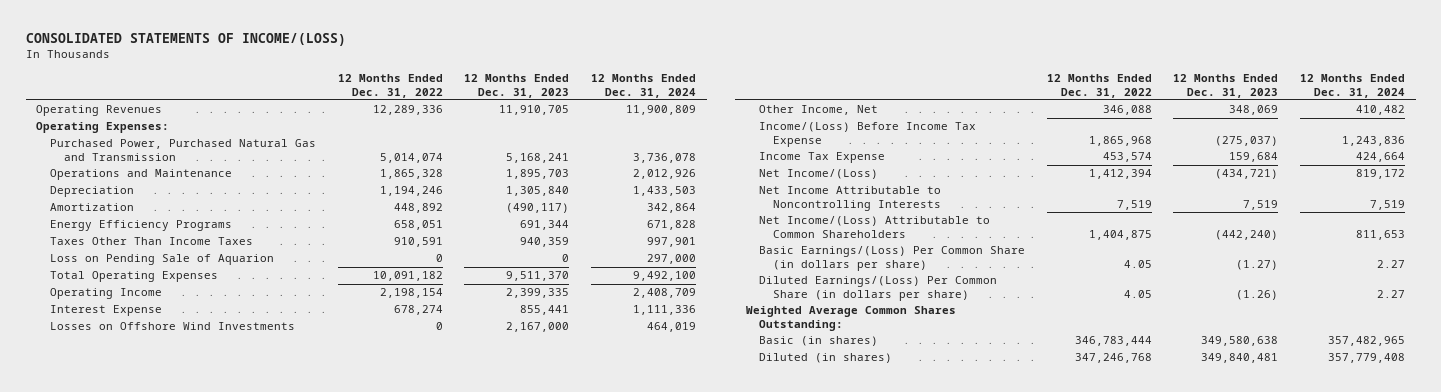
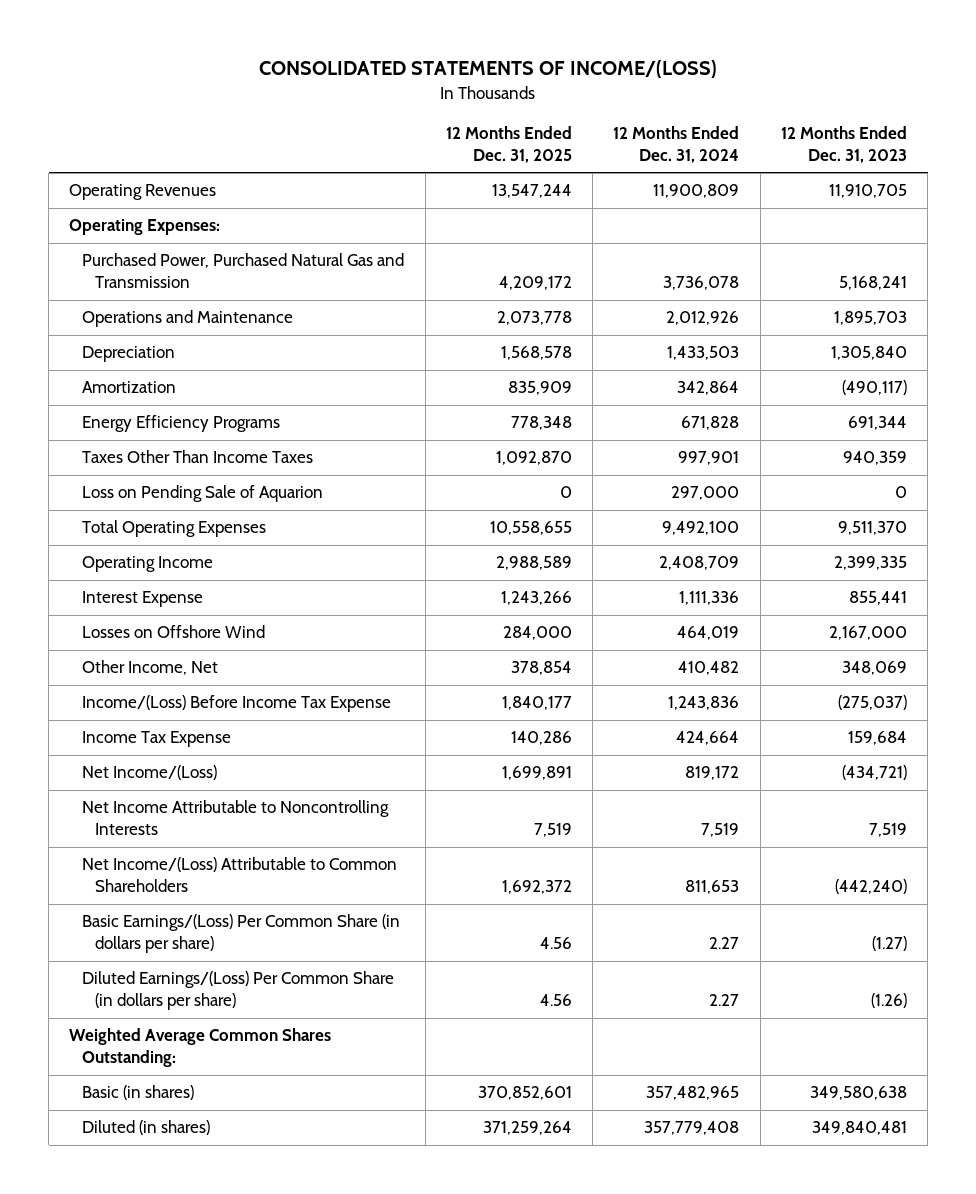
- | 12 Months Ended Dec. 31, 2022 | 12 Months Ended Dec. 31, 2023 | 12 Months Ended Dec. 31, 2024
+ | 12 Months Ended Dec. 31, 2025 | 12 Months Ended Dec. 31, 2024 | 12 Months Ended Dec. 31, 2023
- Losses on Offshore Wind Investments | 0 | 2,167,000 | 464,019
+ Losses on Offshore Wind | 284,000 | 464,019 | 2,167,000

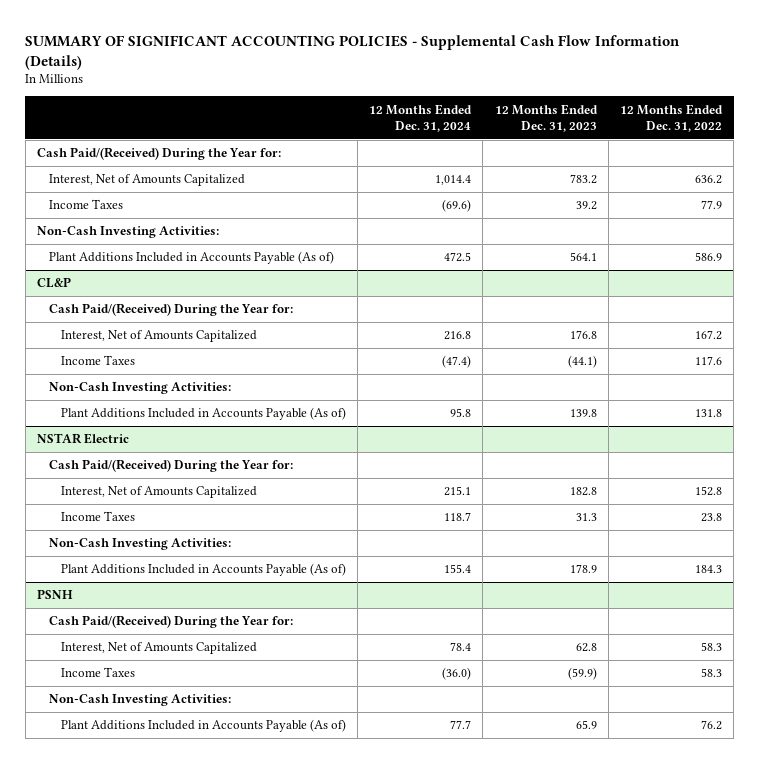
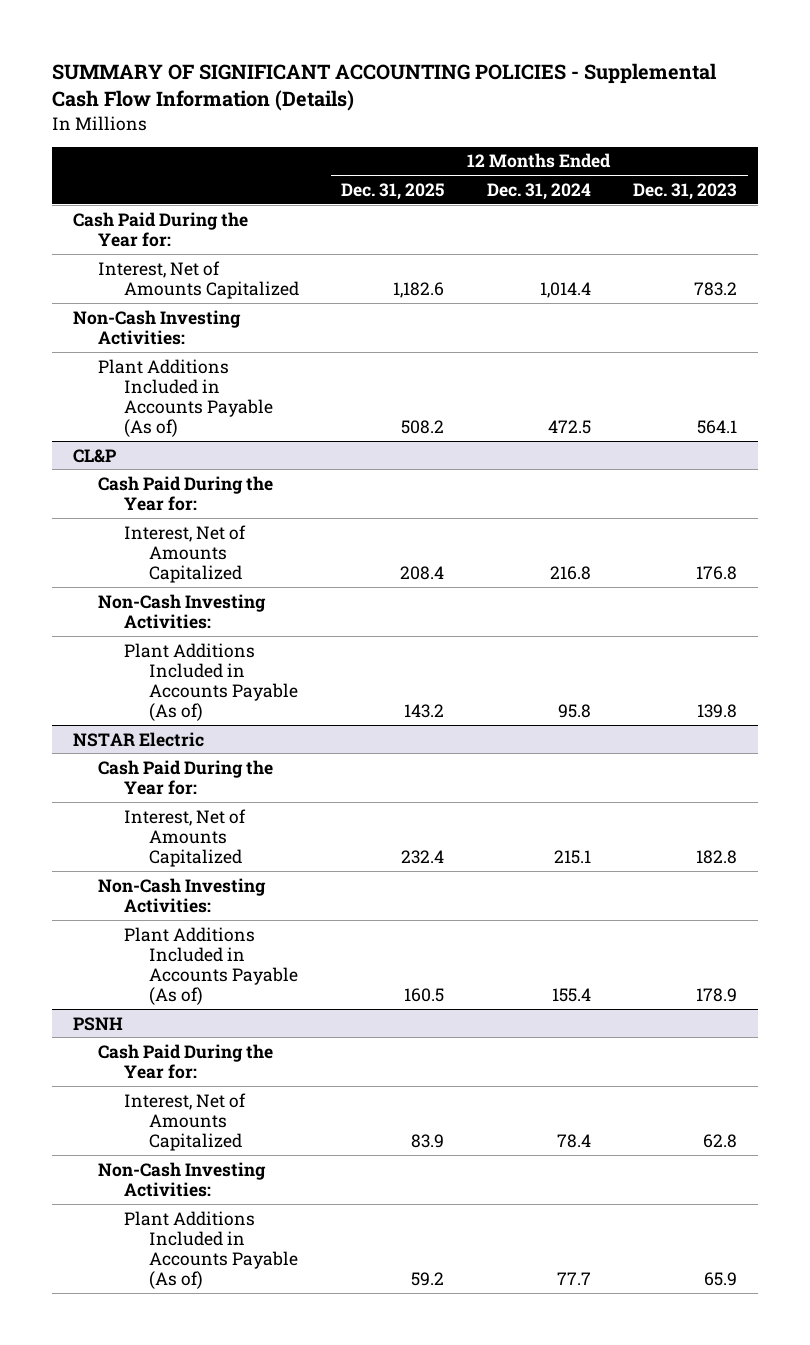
- | 12 Months Ended Dec. 31, 2024 | 12 Months Ended Dec. 31, 2023 | 12 Months Ended Dec. 31, 2022
+ | 12 Months Ended Dec. 31, 2025 | 12 Months Ended Dec. 31, 2024 | 12 Months Ended Dec. 31, 2023
- Cash Paid/(Received) During the Year for:
+ Cash Paid During the Year for:
- Income Taxes | (69.6) | 39.2 | 77.9
@ CL&P
- Cash Paid/(Received) During the Year for:
+ Cash Paid During the Year for:
- Income Taxes | (47.4) | (44.1) | 117.6
@ NSTAR Electric
- Cash Paid/(Received) During the Year for:
+ Cash Paid During the Year for:
- Income Taxes | 118.7 | 31.3 | 23.8
@ PSNH
- Cash Paid/(Received) During the Year for:
+ Cash Paid During the Year for:
- Income Taxes | (36.0) | (59.9) | 58.3

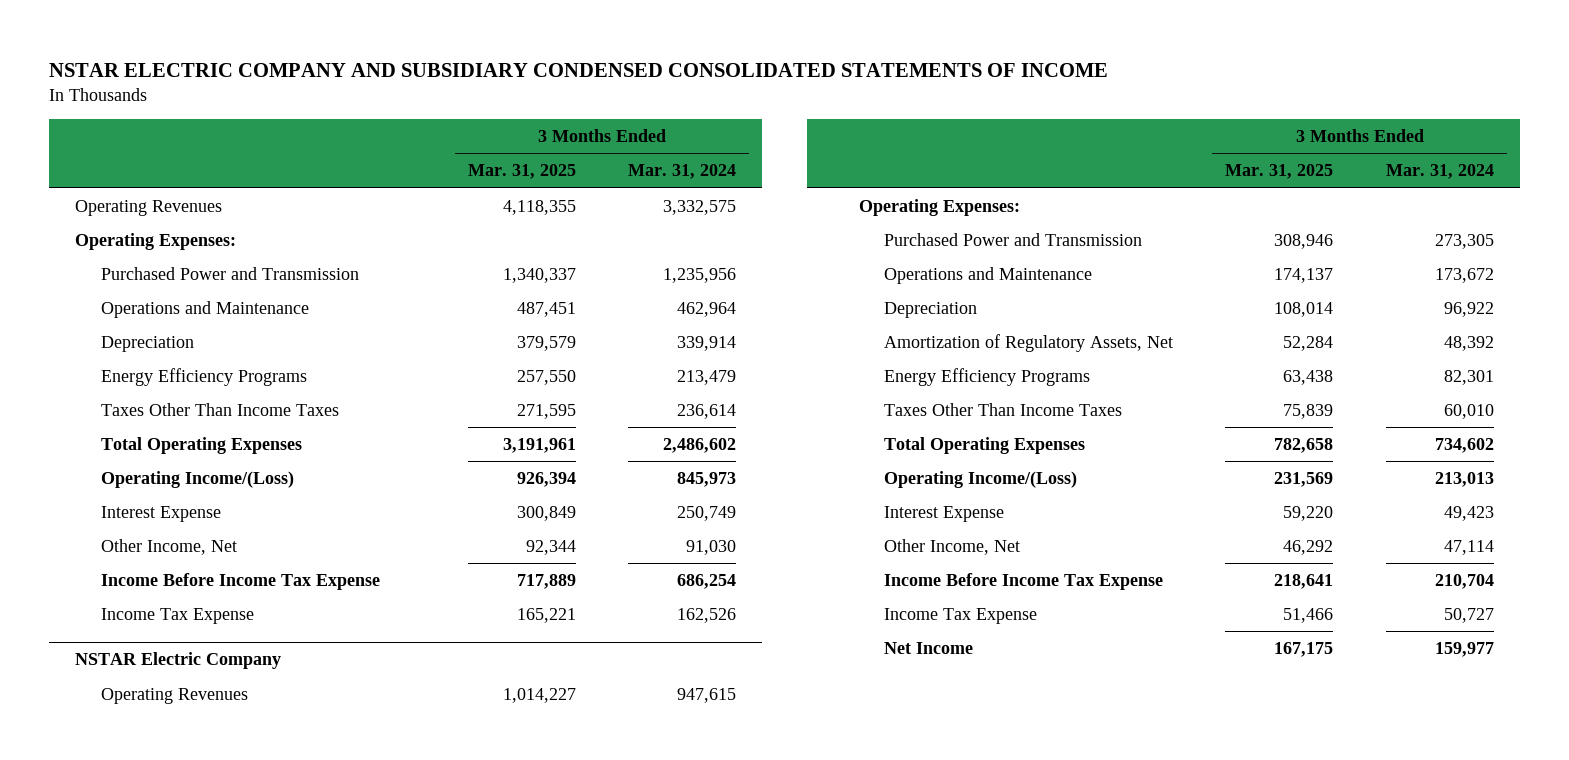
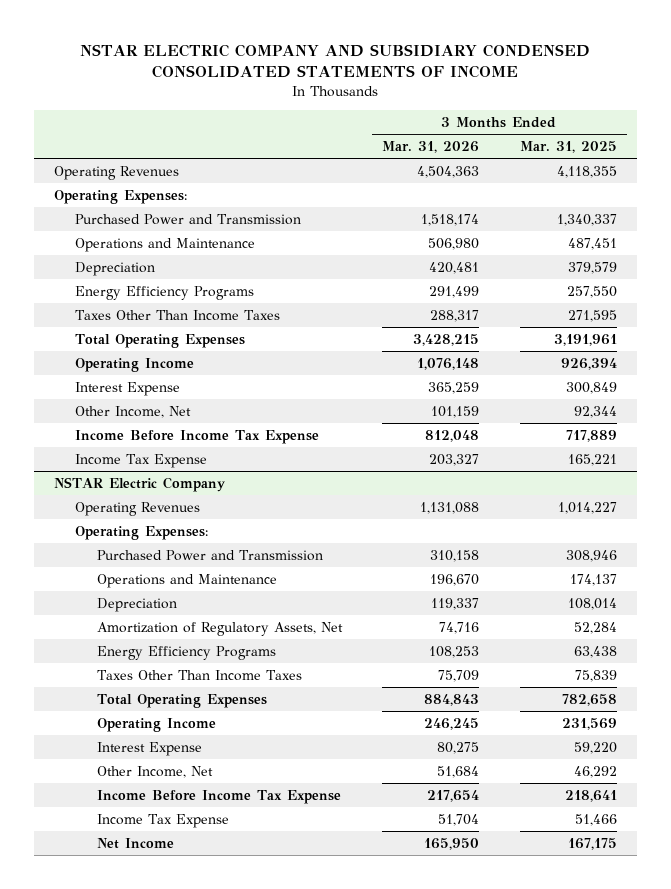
- | 3 Months Ended Mar. 31, 2025 | 3 Months Ended Mar. 31, 2024
+ | 3 Months Ended Mar. 31, 2026 | 3 Months Ended Mar. 31, 2025
- Operating Income/(Loss) | 926,394 | 845,973
+ Operating Income | 1,076,148 | 926,394
@ NSTAR Electric Company
- Operating Income/(Loss) | 231,569 | 213,013
+ Operating Income | 246,245 | 231,569

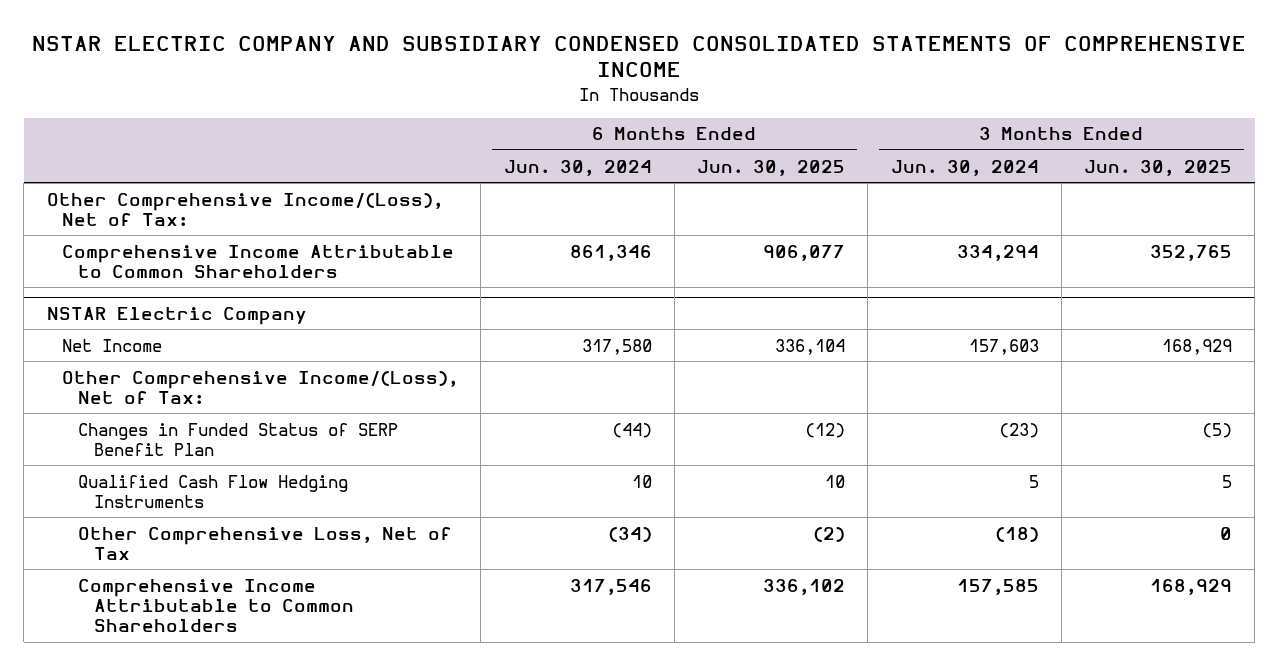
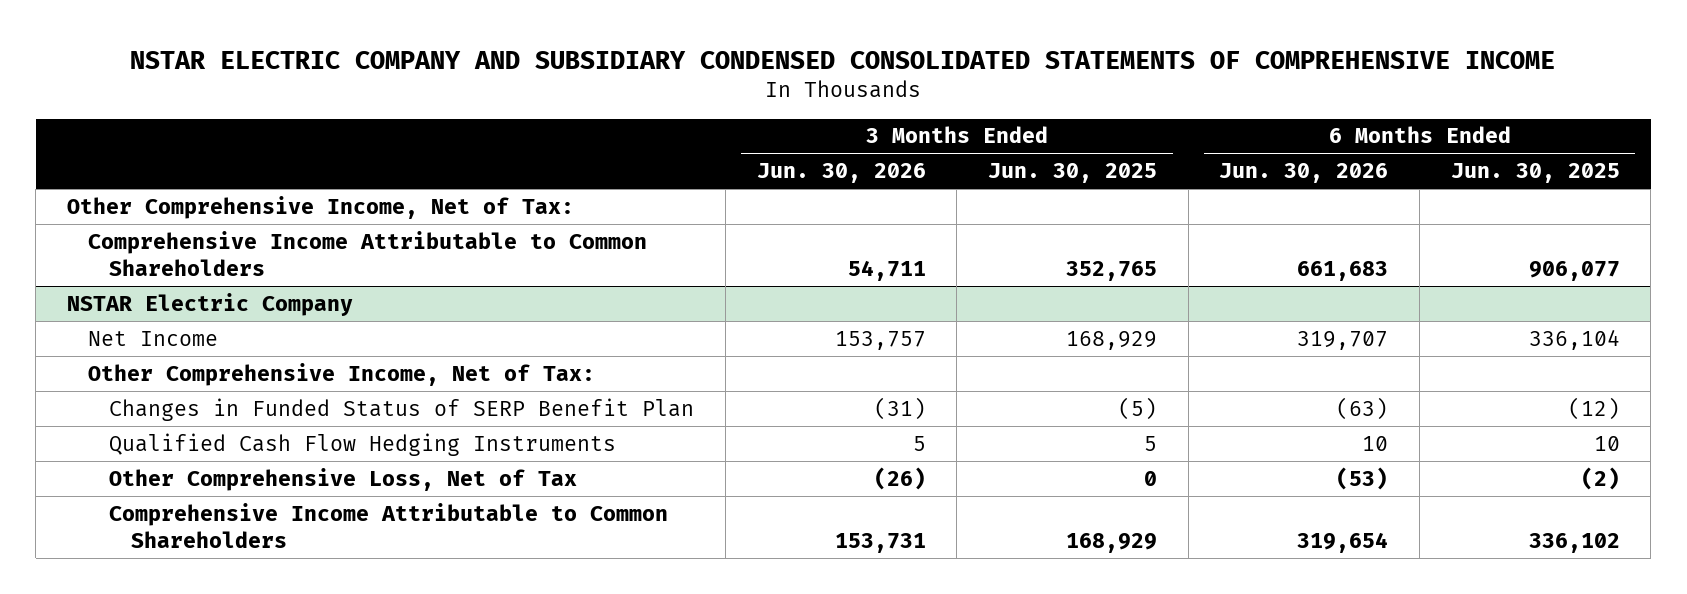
- | 6 Months Ended Jun. 30, 2024 | 6 Months Ended Jun. 30, 2025 | 3 Months Ended Jun. 30, 2024 | 3 Months Ended Jun. 30, 2025
+ | 3 Months Ended Jun. 30, 2026 | 3 Months Ended Jun. 30, 2025 | 6 Months Ended Jun. 30, 2026 | 6 Months Ended Jun. 30, 2025
- Other Comprehensive Income/(Loss), Net of Tax:
+ Other Comprehensive Income, Net of Tax:
@ NSTAR Electric Company
- Other Comprehensive Income/(Loss), Net of Tax:
+ Other Comprehensive Income, Net of Tax:

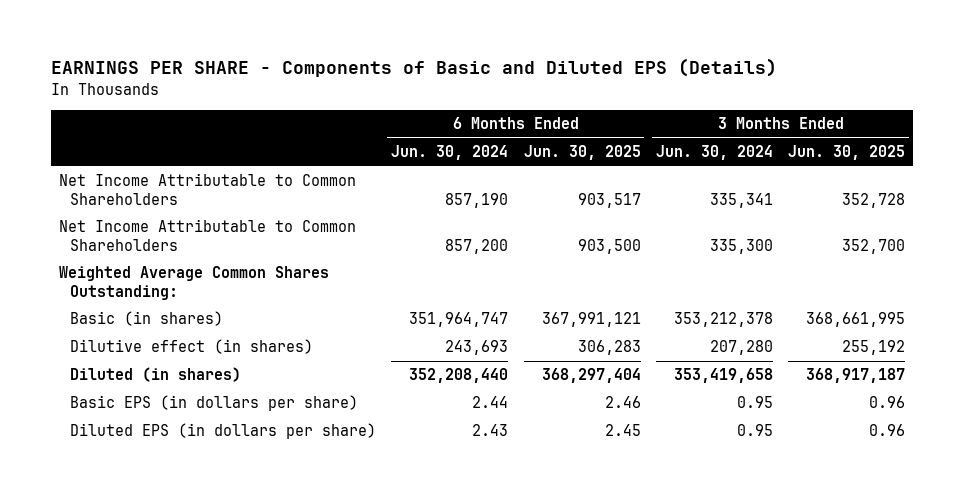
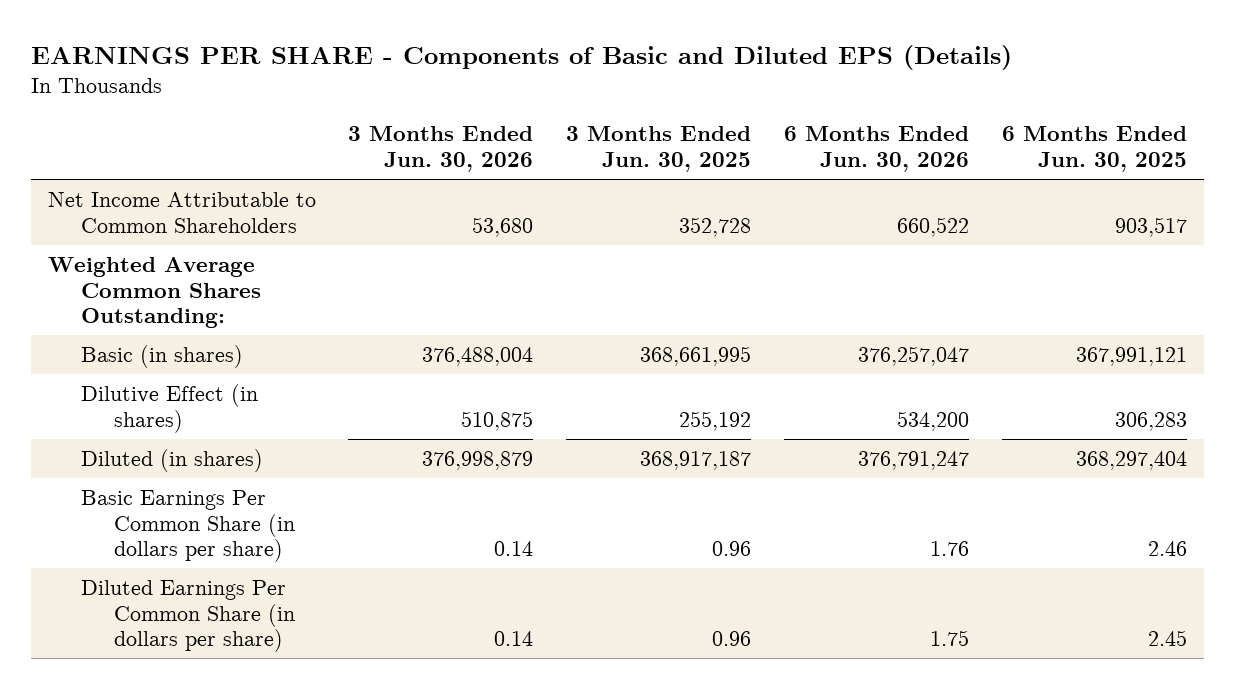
- | 6 Months Ended Jun. 30, 2024 | 6 Months Ended Jun. 30, 2025 | 3 Months Ended Jun. 30, 2024 | 3 Months Ended Jun. 30, 2025
+ | 3 Months Ended Jun. 30, 2026 | 3 Months Ended Jun. 30, 2025 | 6 Months Ended Jun. 30, 2026 | 6 Months Ended Jun. 30, 2025
- Net Income Attributable to Common Shareholders | 857,200 | 903,500 | 335,300 | 352,700
- Dilutive effect (in shares) | 243,693 | 306,283 | 207,280 | 255,192
+ Dilutive Effect (in shares) | 510,875 | 255,192 | 534,200 | 306,283
- Basic EPS (in dollars per share) | 2.44 | 2.46 | 0.95 | 0.96
- Diluted EPS (in dollars per share) | 2.43 | 2.45 | 0.95 | 0.96
+ Basic Earnings Per Common Share (in dollars per share) | 0.14 | 0.96 | 1.76 | 2.46
+ Diluted Earnings Per Common Share (in dollars per share) | 0.14 | 0.96 | 1.75 | 2.45

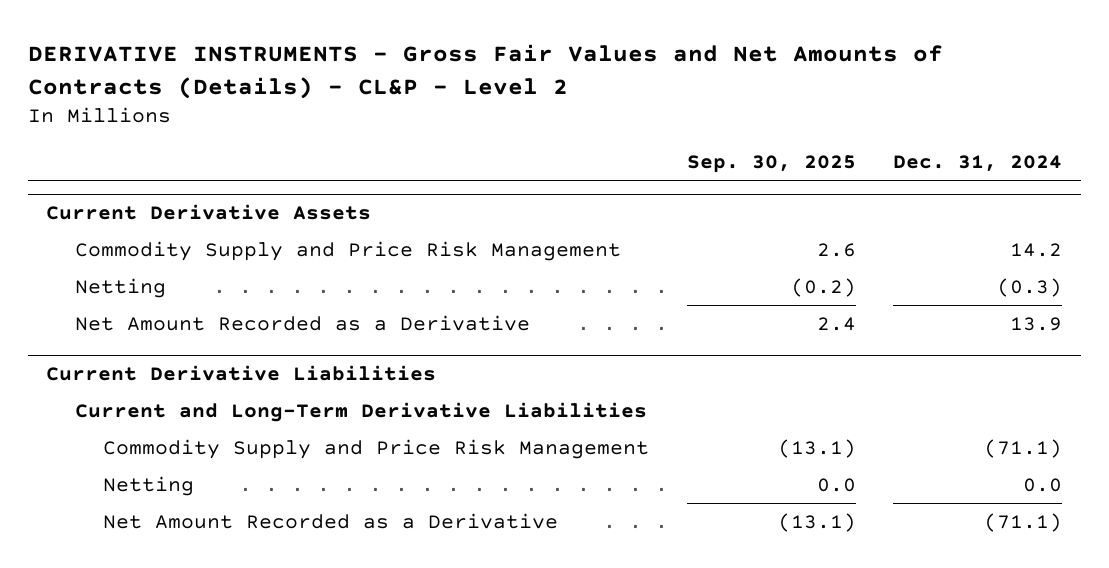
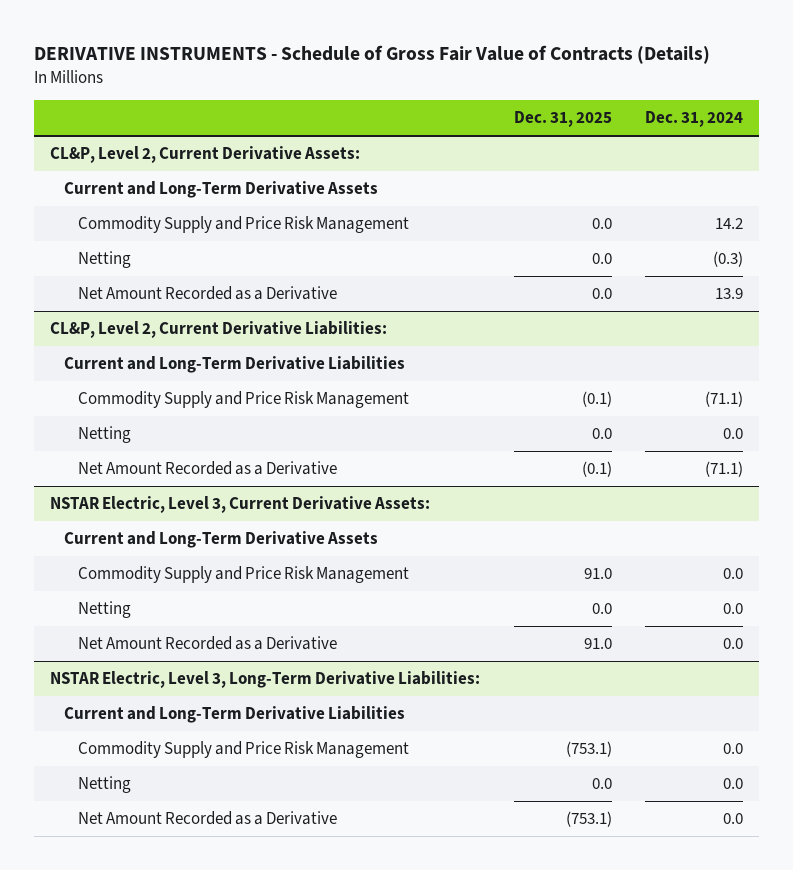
- DERIVATIVE INSTRUMENTS - Gross Fair Values and Net Amounts of Contracts (Details) - CL&P - Level 2
+ DERIVATIVE INSTRUMENTS - Schedule of Gross Fair Value of Contracts (Details)
- | Sep. 30, 2025 | Dec. 31, 2024
+ | Dec. 31, 2025 | Dec. 31, 2024
- Current Derivative Assets
+ CL&P, Level 2, Current Derivative Assets:
+ Current and Long-Term Derivative Assets
- Current Derivative Liabilities
+ CL&P, Level 2, Current Derivative Liabilities:
+ NSTAR Electric, Level 3, Current Derivative Assets:
+ Current and Long-Term Derivative Assets
+ Commodity Supply and Price Risk Management | 91.0 | 0.0
+ Netting | 0.0 | 0.0
+ Net Amount Recorded as a Derivative | 91.0 | 0.0
+ NSTAR Electric, Level 3, Long-Term Derivative Liabilities:
+ Current and Long-Term Derivative Liabilities
+ Commodity Supply and Price Risk Management | (753.1) | 0.0
+ Netting | 0.0 | 0.0
+ Net Amount Recorded as a Derivative | (753.1) | 0.0

